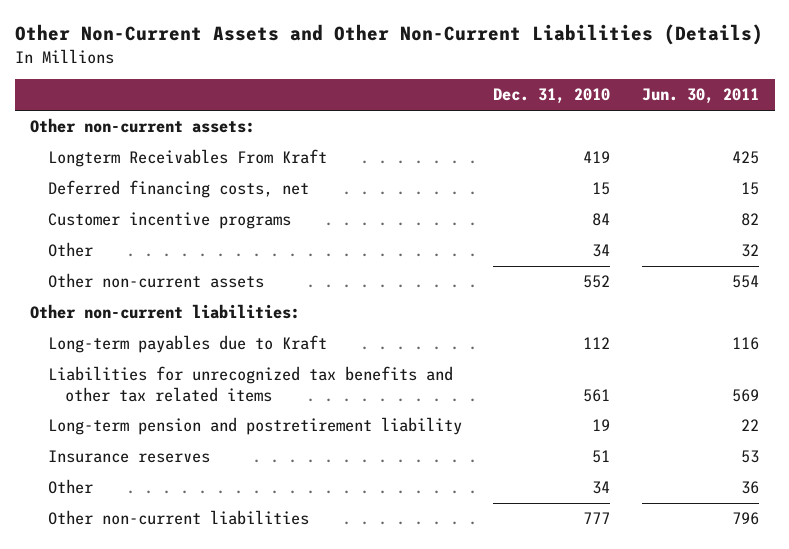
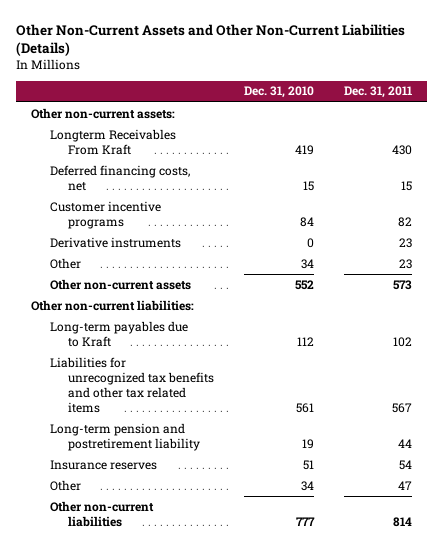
- | Dec. 31, 2010 | Jun. 30, 2011
+ | Dec. 31, 2010 | Dec. 31, 2011
+ Derivative instruments | 0 | 23

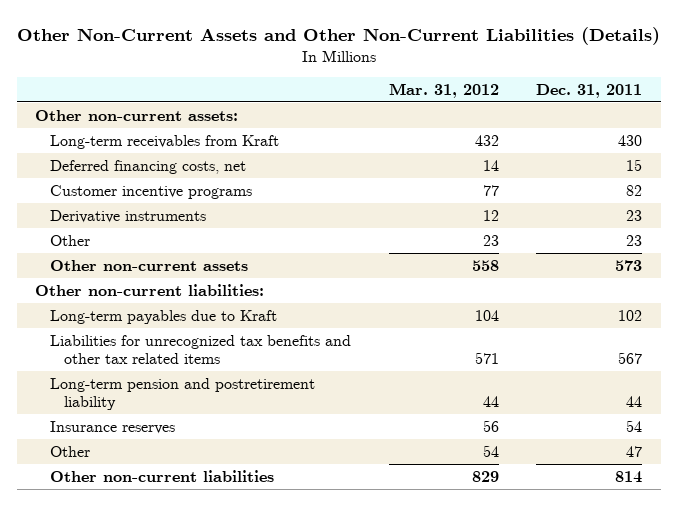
- | Dec. 31, 2010 | Dec. 31, 2011
+ | Mar. 31, 2012 | Dec. 31, 2011
- Longterm Receivables From Kraft | 419 | 430
+ Long-term receivables from Kraft | 432 | 430

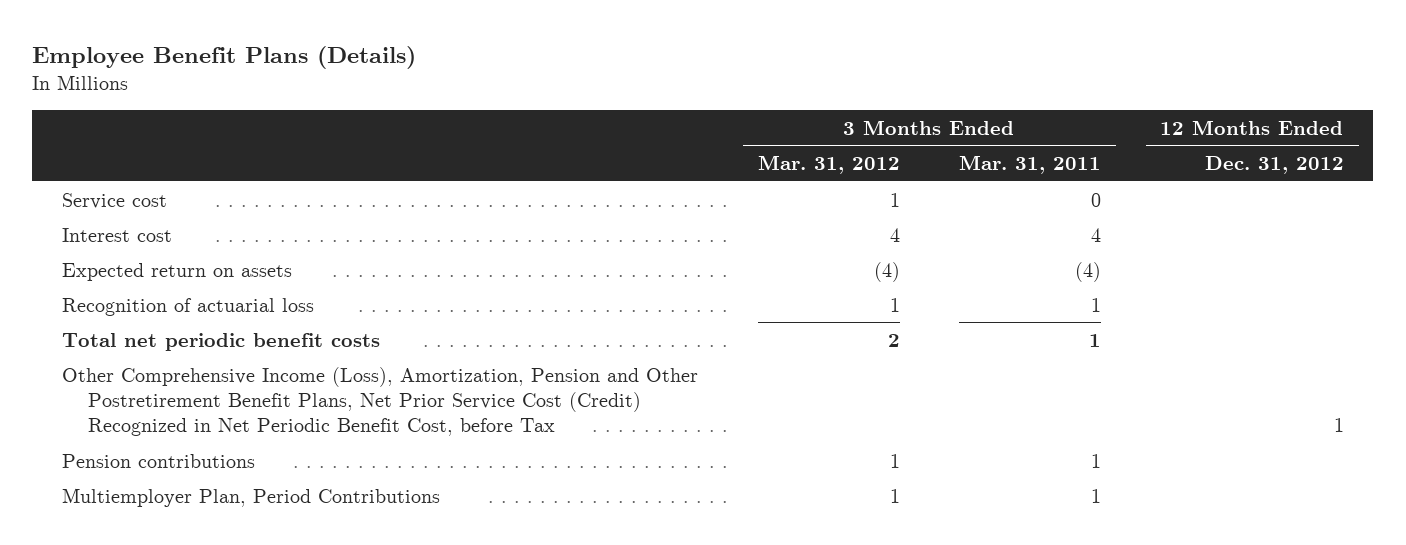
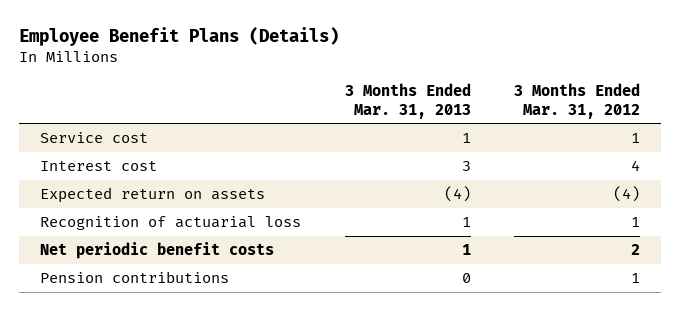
- | 3 Months Ended Mar. 31, 2012 | 3 Months Ended Mar. 31, 2011 | 12 Months Ended Dec. 31, 2012
+ | 3 Months Ended Mar. 31, 2013 | 3 Months Ended Mar. 31, 2012
- Total net periodic benefit costs | 2 | 1 |
- Other Comprehensive Income (Loss), Amortization, Pension and Other Postretirement Benefit Plans, Net Prior Service Cost (Credit) Recognized in Net Periodic Benefit Cost, before Tax | | | 1
+ Net periodic benefit costs | 1 | 2
- Multiemployer Plan, Period Contributions | 1 | 1 |

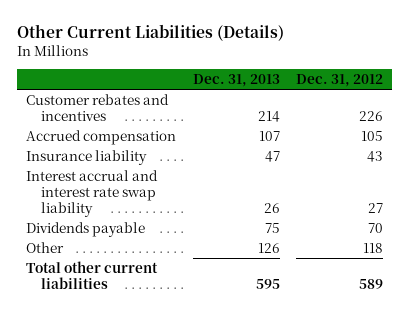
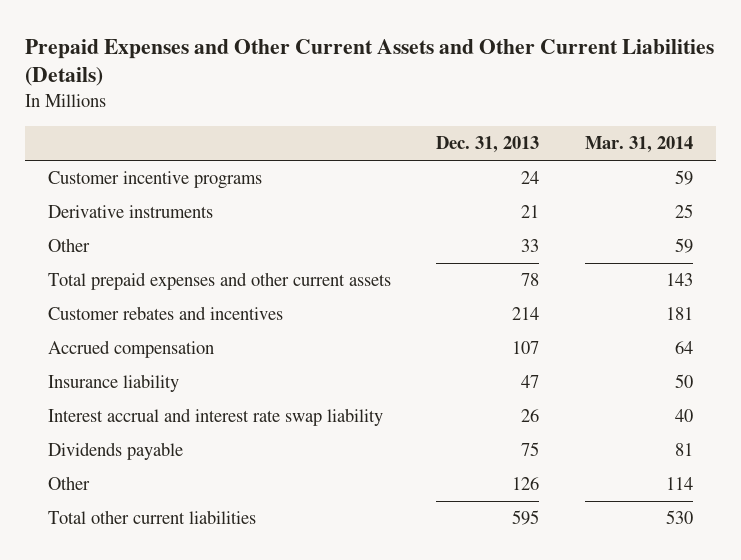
- Other Current Liabilities (Details)
+ Prepaid Expenses and Other Current Assets and Other Current Liabilities (Details)
- | Dec. 31, 2013 | Dec. 31, 2012
+ | Dec. 31, 2013 | Mar. 31, 2014
+ Customer incentive programs | 24 | 59
+ Derivative instruments | 21 | 25
+ Other | 33 | 59
+ Total prepaid expenses and other current assets | 78 | 143

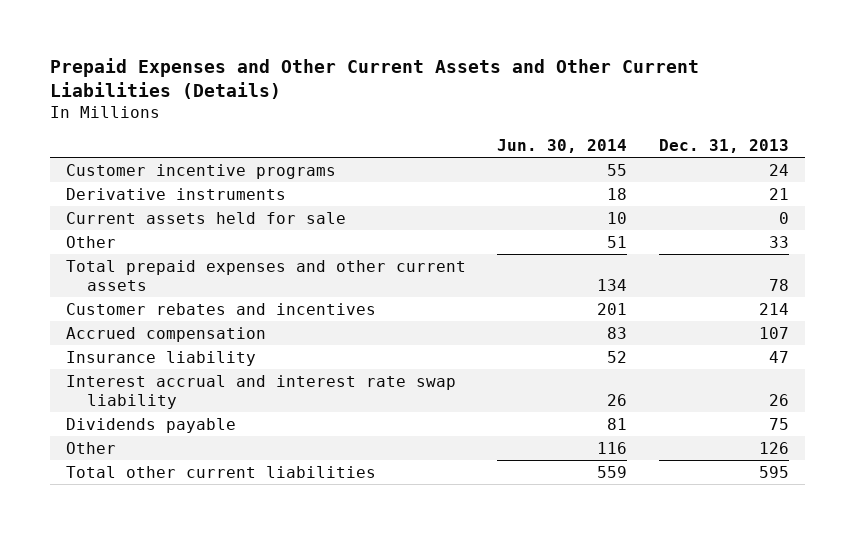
- | Dec. 31, 2013 | Mar. 31, 2014
+ | Jun. 30, 2014 | Dec. 31, 2013
+ Current assets held for sale | 10 | 0

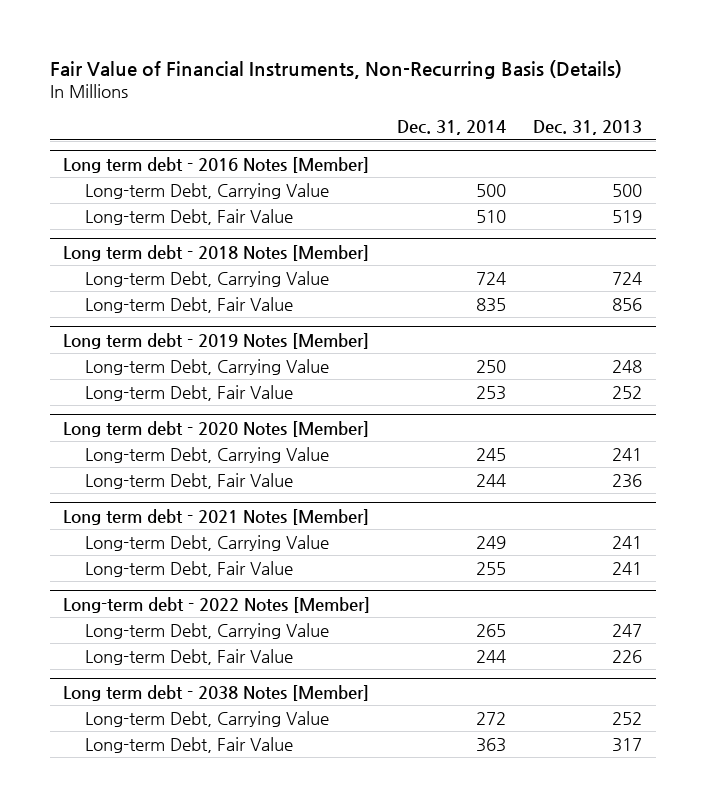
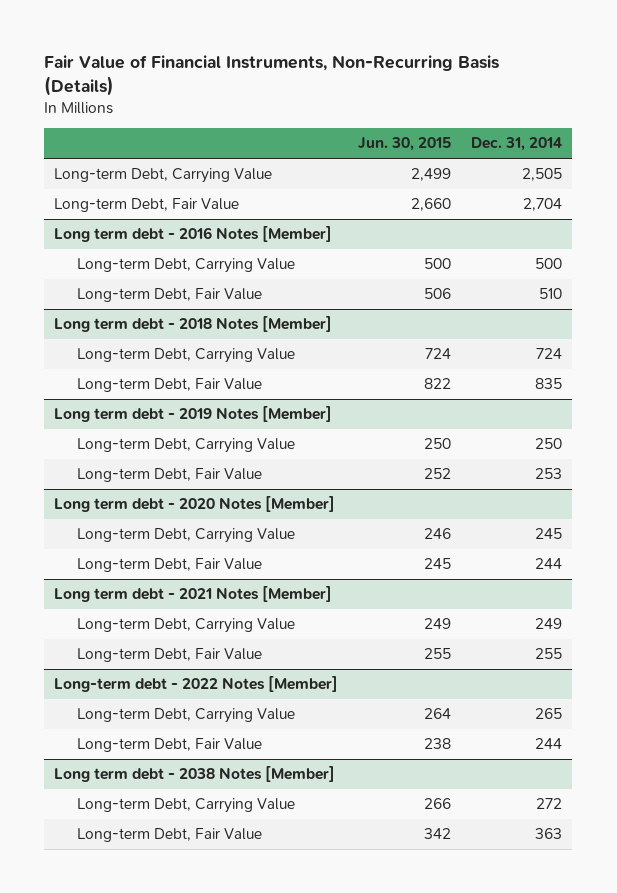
- | Dec. 31, 2014 | Dec. 31, 2013
+ | Jun. 30, 2015 | Dec. 31, 2014
+ Long-term Debt, Carrying Value | 2,499 | 2,505
+ Long-term Debt, Fair Value | 2,660 | 2,704

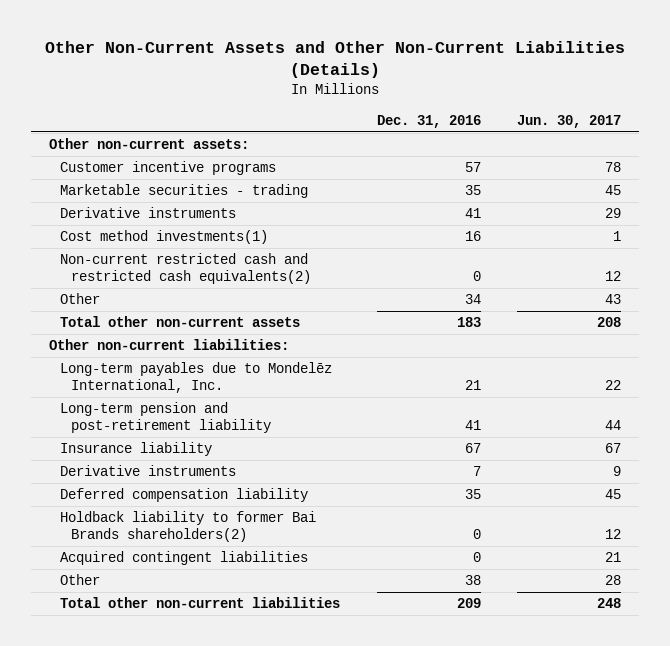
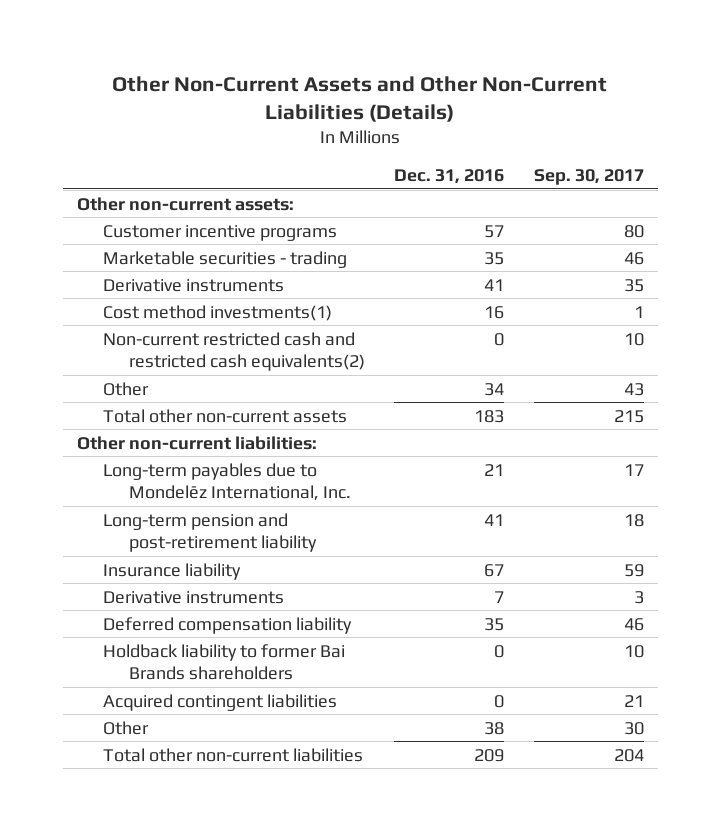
- | Dec. 31, 2016 | Jun. 30, 2017
+ | Dec. 31, 2016 | Sep. 30, 2017
- Holdback liability to former Bai Brands shareholders(2) | 0 | 12
+ Holdback liability to former Bai Brands shareholders | 0 | 10

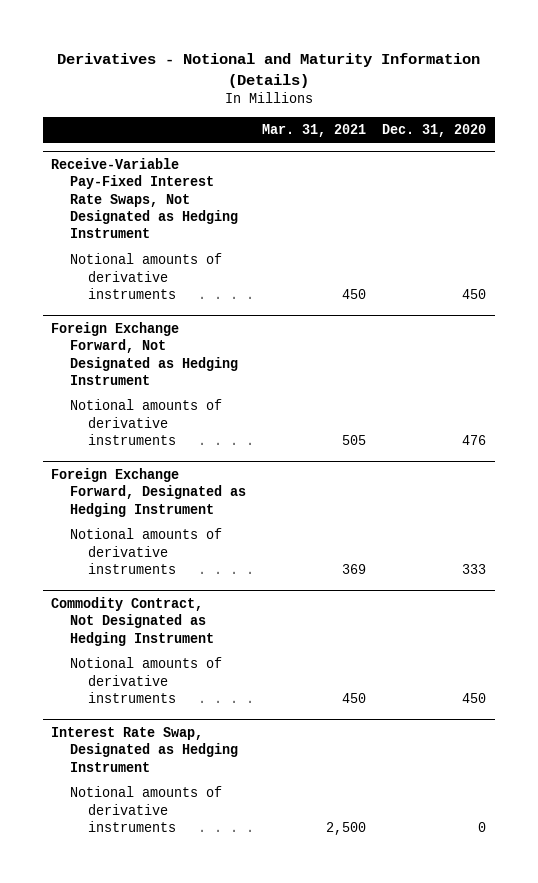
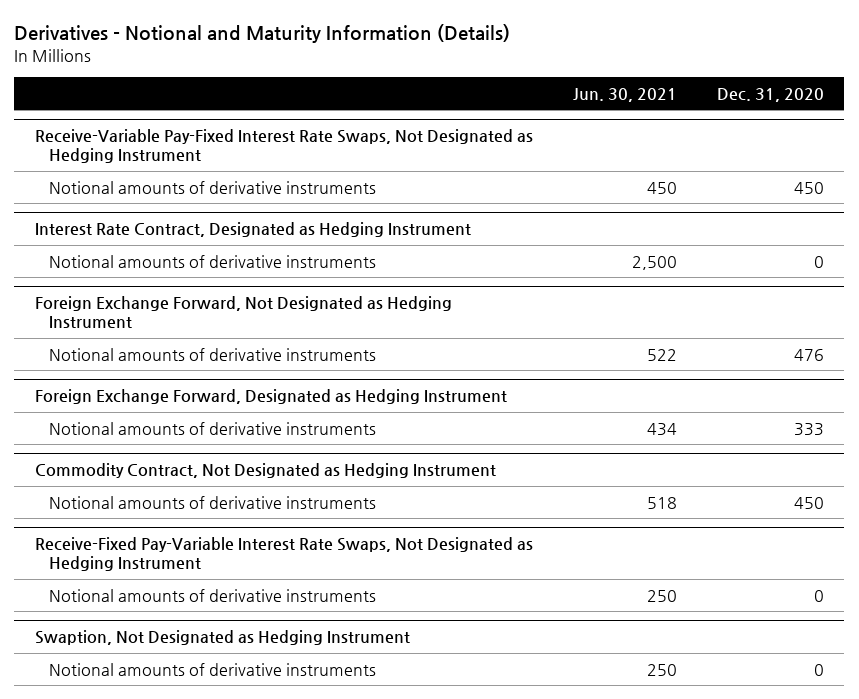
- | Mar. 31, 2021 | Dec. 31, 2020
+ | Jun. 30, 2021 | Dec. 31, 2020
+ Interest Rate Contract, Designated as Hedging Instrument
+ Notional amounts of derivative instruments | 2,500 | 0
- Interest Rate Swap, Designated as Hedging Instrument
+ Receive-Fixed Pay-Variable Interest Rate Swaps, Not Designated as Hedging Instrument
+ Swaption, Not Designated as Hedging Instrument
+ Notional amounts of derivative instruments | 250 | 0

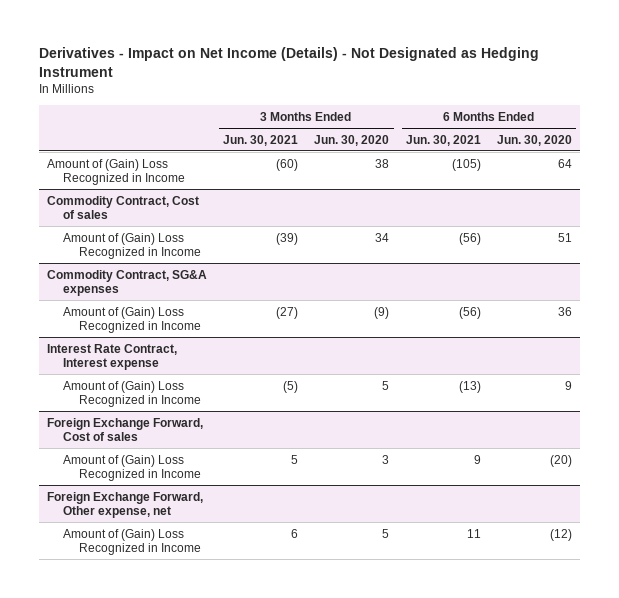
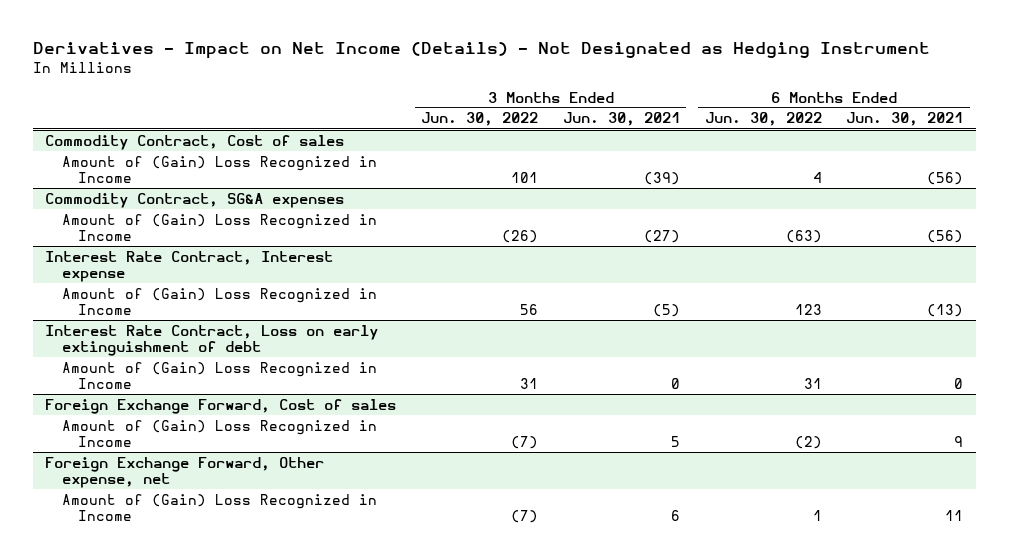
- | 3 Months Ended Jun. 30, 2021 | 3 Months Ended Jun. 30, 2020 | 6 Months Ended Jun. 30, 2021 | 6 Months Ended Jun. 30, 2020
+ | 3 Months Ended Jun. 30, 2022 | 3 Months Ended Jun. 30, 2021 | 6 Months Ended Jun. 30, 2022 | 6 Months Ended Jun. 30, 2021
- Amount of (Gain) Loss Recognized in Income | (60) | 38 | (105) | 64
+ Interest Rate Contract, Loss on early extinguishment of debt
+ Amount of (Gain) Loss Recognized in Income | 31 | 0 | 31 | 0

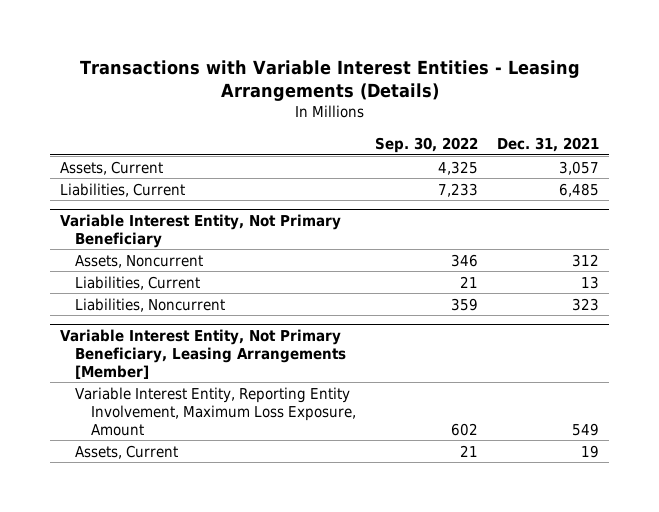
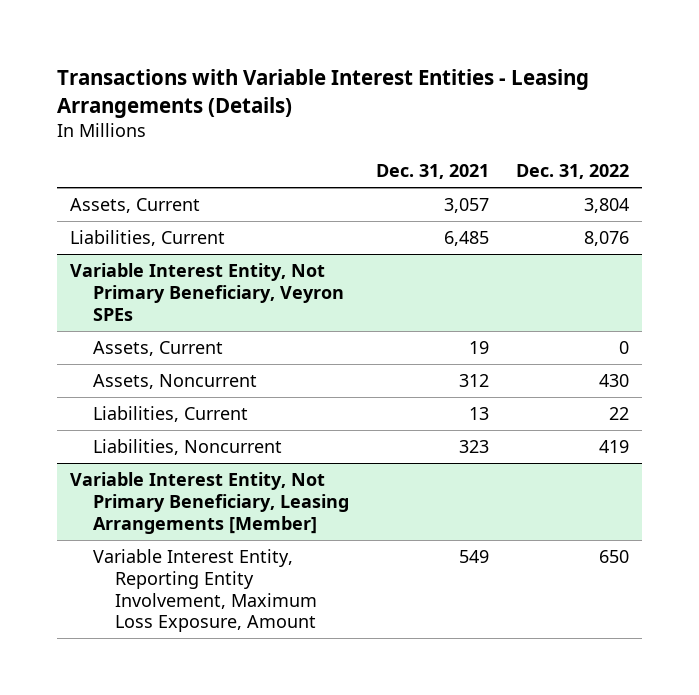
- | Sep. 30, 2022 | Dec. 31, 2021
+ | Dec. 31, 2021 | Dec. 31, 2022
- Variable Interest Entity, Not Primary Beneficiary
+ Variable Interest Entity, Not Primary Beneficiary, Veyron SPEs
+ Assets, Current | 19 | 0
@ Variable Interest Entity, Not Primary Beneficiary, Leasing Arrangements [Member]
- Assets, Current | 21 | 19

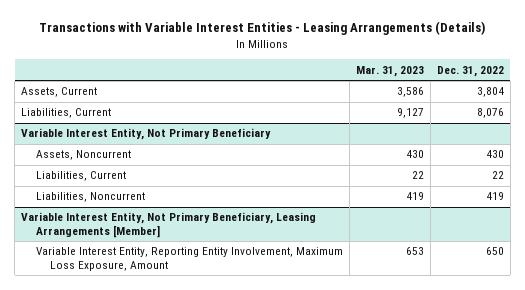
- | Dec. 31, 2021 | Dec. 31, 2022
+ | Mar. 31, 2023 | Dec. 31, 2022
- Variable Interest Entity, Not Primary Beneficiary, Veyron SPEs
- Assets, Current | 19 | 0
+ Variable Interest Entity, Not Primary Beneficiary

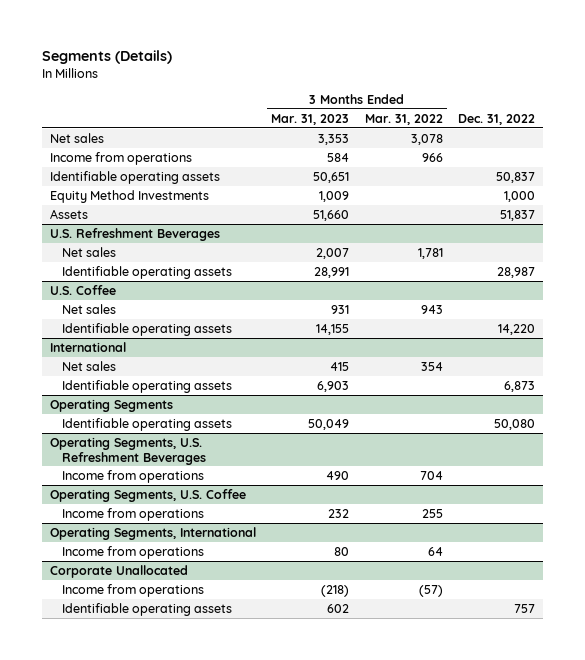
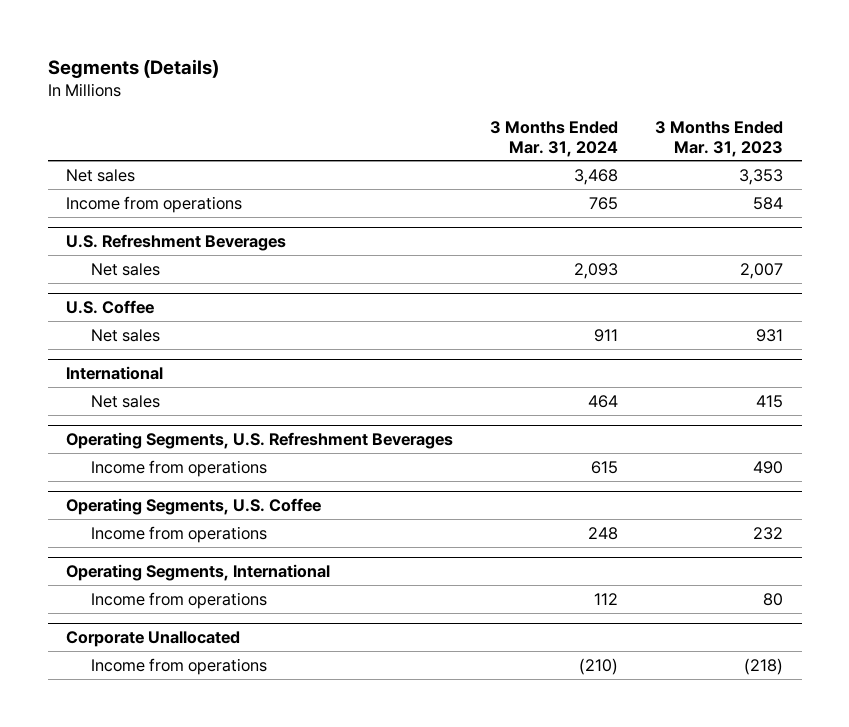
- | 3 Months Ended Mar. 31, 2023 | 3 Months Ended Mar. 31, 2022 | Dec. 31, 2022
+ | 3 Months Ended Mar. 31, 2024 | 3 Months Ended Mar. 31, 2023
- Identifiable operating assets | 50,651 | | 50,837
- Equity Method Investments | 1,009 | | 1,000
- Assets | 51,660 | | 51,837
@ U.S. Refreshment Beverages
- Identifiable operating assets | 28,991 | | 28,987
@ U.S. Coffee
- Identifiable operating assets | 14,155 | | 14,220
@ International
- Identifiable operating assets | 6,903 | | 6,873
- Operating Segments
- Identifiable operating assets | 50,049 | | 50,080
@ Corporate Unallocated
- Identifiable operating assets | 602 | | 757

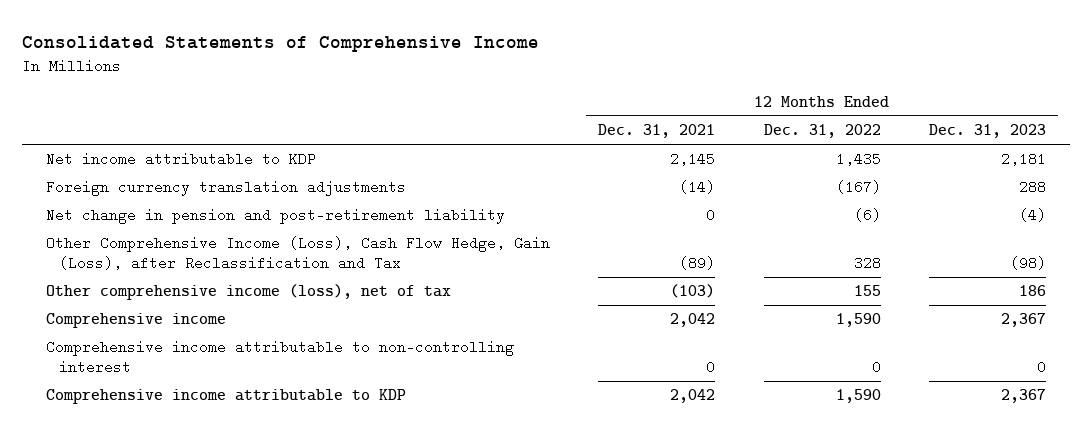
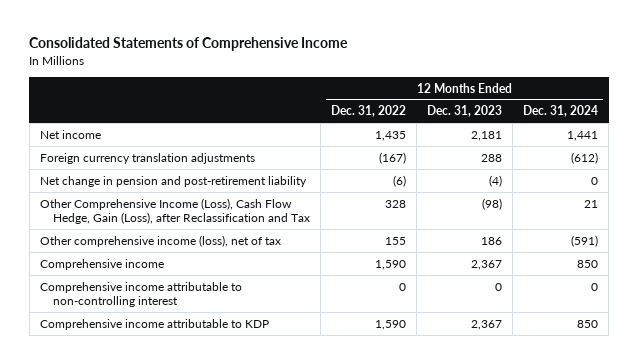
- | 12 Months Ended Dec. 31, 2021 | 12 Months Ended Dec. 31, 2022 | 12 Months Ended Dec. 31, 2023
+ | 12 Months Ended Dec. 31, 2022 | 12 Months Ended Dec. 31, 2023 | 12 Months Ended Dec. 31, 2024
- Net income attributable to KDP | 2,145 | 1,435 | 2,181
+ Net income | 1,435 | 2,181 | 1,441

